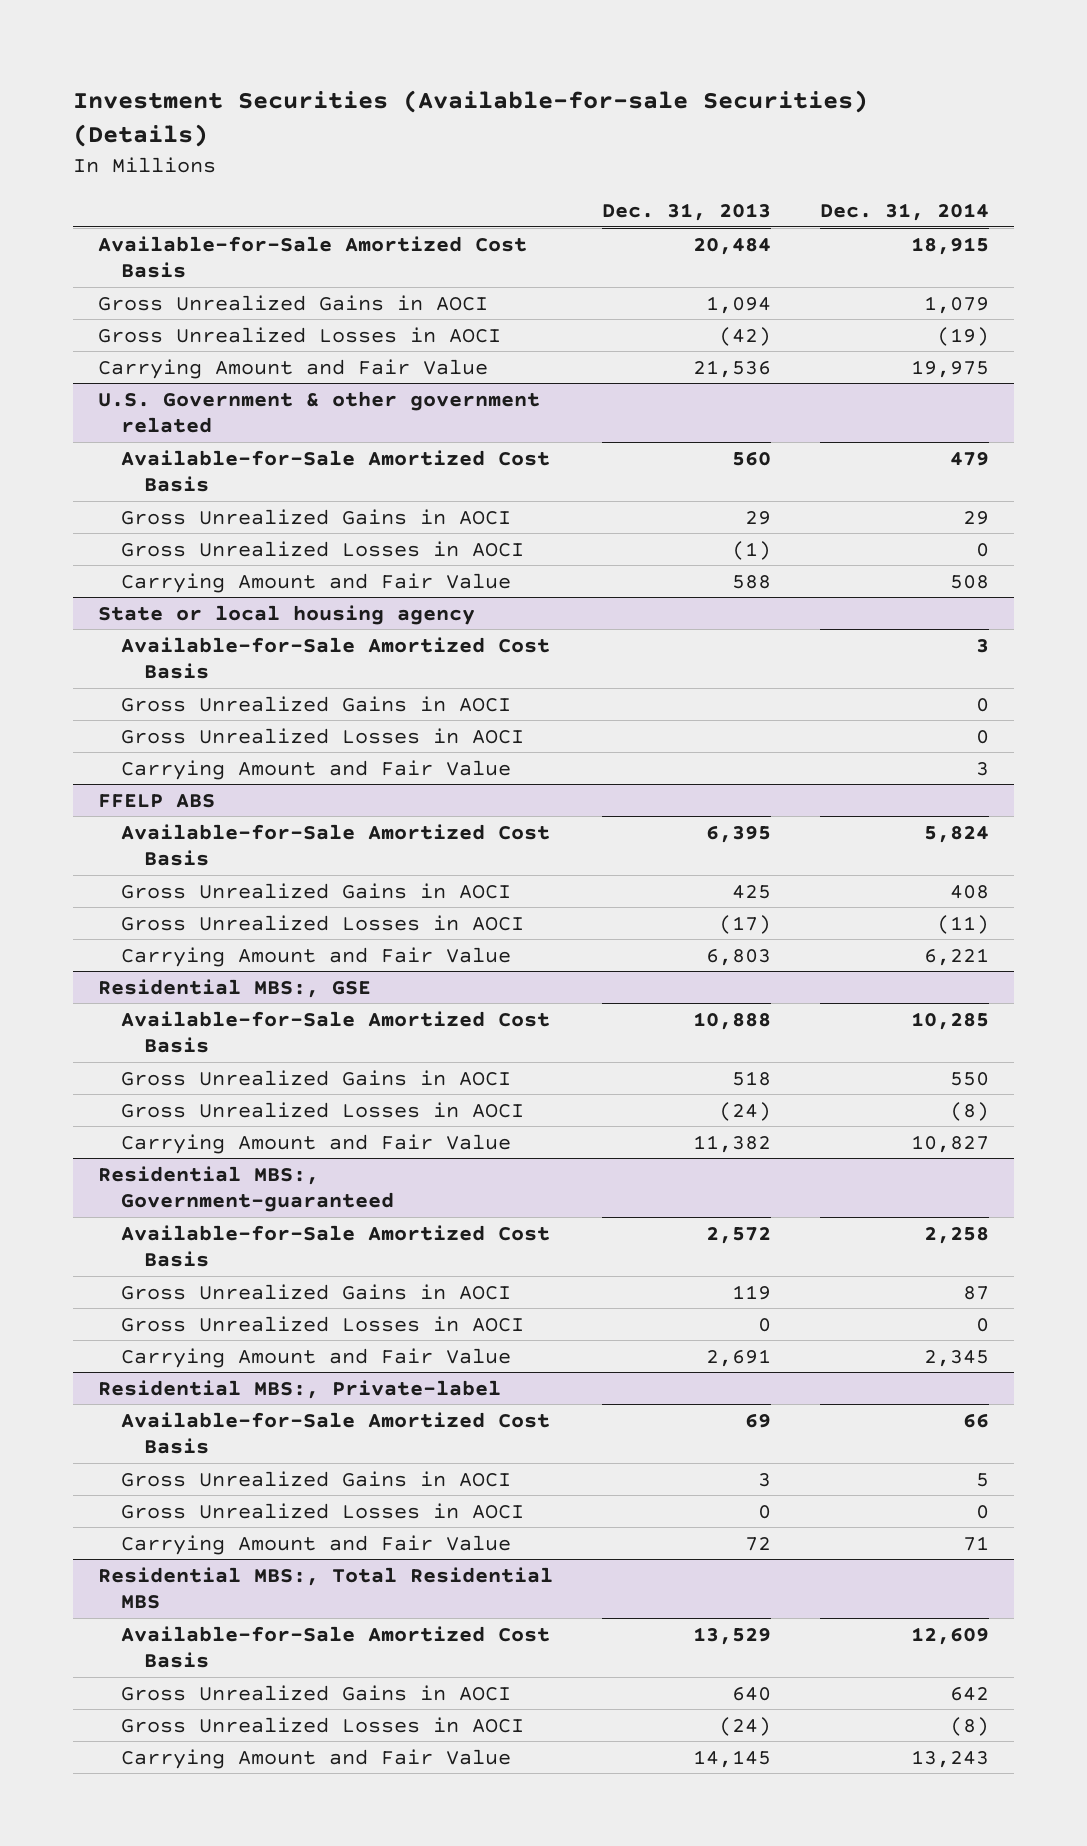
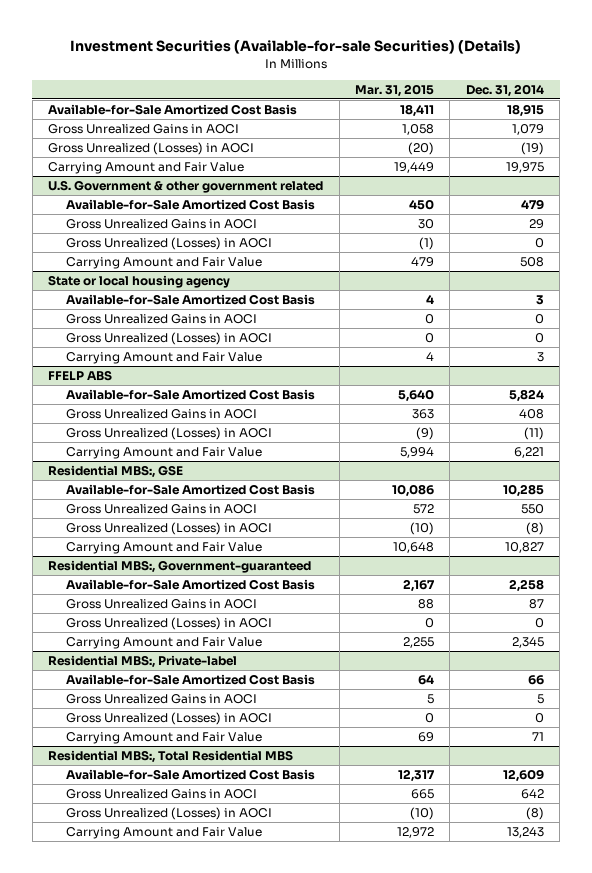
- | Dec. 31, 2013 | Dec. 31, 2014
+ | Mar. 31, 2015 | Dec. 31, 2014
- Gross Unrealized Losses in AOCI | (42) | (19)
+ Gross Unrealized (Losses) in AOCI | (20) | (19)
@ U.S. Government & other government related
- Gross Unrealized Losses in AOCI | (1) | 0
+ Gross Unrealized (Losses) in AOCI | (1) | 0
@ State or local housing agency
- Gross Unrealized Losses in AOCI | | 0
+ Gross Unrealized (Losses) in AOCI | 0 | 0
@ FFELP ABS
- Gross Unrealized Losses in AOCI | (17) | (11)
+ Gross Unrealized (Losses) in AOCI | (9) | (11)
@ Residential MBS:, GSE
- Gross Unrealized Losses in AOCI | (24) | (8)
+ Gross Unrealized (Losses) in AOCI | (10) | (8)
@ Residential MBS:, Government-guaranteed
- Gross Unrealized Losses in AOCI | 0 | 0
+ Gross Unrealized (Losses) in AOCI | 0 | 0
@ Residential MBS:, Private-label
- Gross Unrealized Losses in AOCI | 0 | 0
+ Gross Unrealized (Losses) in AOCI | 0 | 0
@ Residential MBS:, Total Residential MBS
- Gross Unrealized Losses in AOCI | (24) | (8)
+ Gross Unrealized (Losses) in AOCI | (10) | (8)

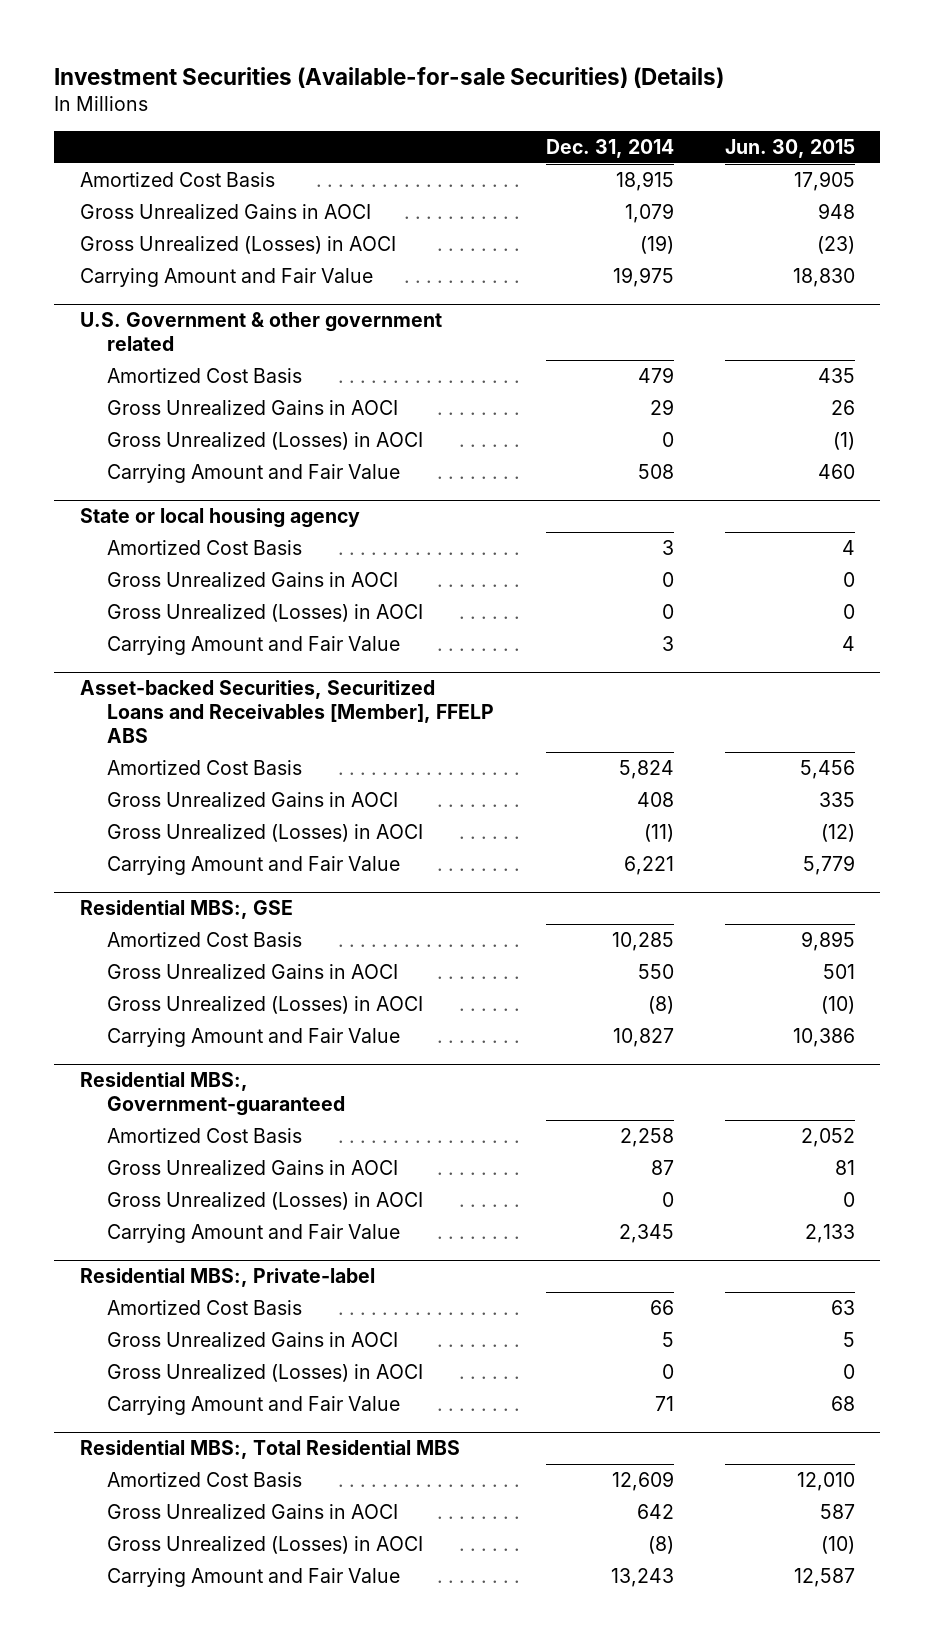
- | Mar. 31, 2015 | Dec. 31, 2014
+ | Dec. 31, 2014 | Jun. 30, 2015
- Available-for-Sale Amortized Cost Basis | 18,411 | 18,915
+ Amortized Cost Basis | 18,915 | 17,905
@ U.S. Government & other government related
- Available-for-Sale Amortized Cost Basis | 450 | 479
+ Amortized Cost Basis | 479 | 435
@ State or local housing agency
- Available-for-Sale Amortized Cost Basis | 4 | 3
+ Amortized Cost Basis | 3 | 4
- FFELP ABS
- Available-for-Sale Amortized Cost Basis | 5,640 | 5,824
+ Asset-backed Securities, Securitized Loans and Receivables [Member], FFELP ABS
+ Amortized Cost Basis | 5,824 | 5,456
@ Residential MBS:, GSE
- Available-for-Sale Amortized Cost Basis | 10,086 | 10,285
+ Amortized Cost Basis | 10,285 | 9,895
@ Residential MBS:, Government-guaranteed
- Available-for-Sale Amortized Cost Basis | 2,167 | 2,258
+ Amortized Cost Basis | 2,258 | 2,052
@ Residential MBS:, Private-label
- Available-for-Sale Amortized Cost Basis | 64 | 66
+ Amortized Cost Basis | 66 | 63
@ Residential MBS:, Total Residential MBS
- Available-for-Sale Amortized Cost Basis | 12,317 | 12,609
+ Amortized Cost Basis | 12,609 | 12,010

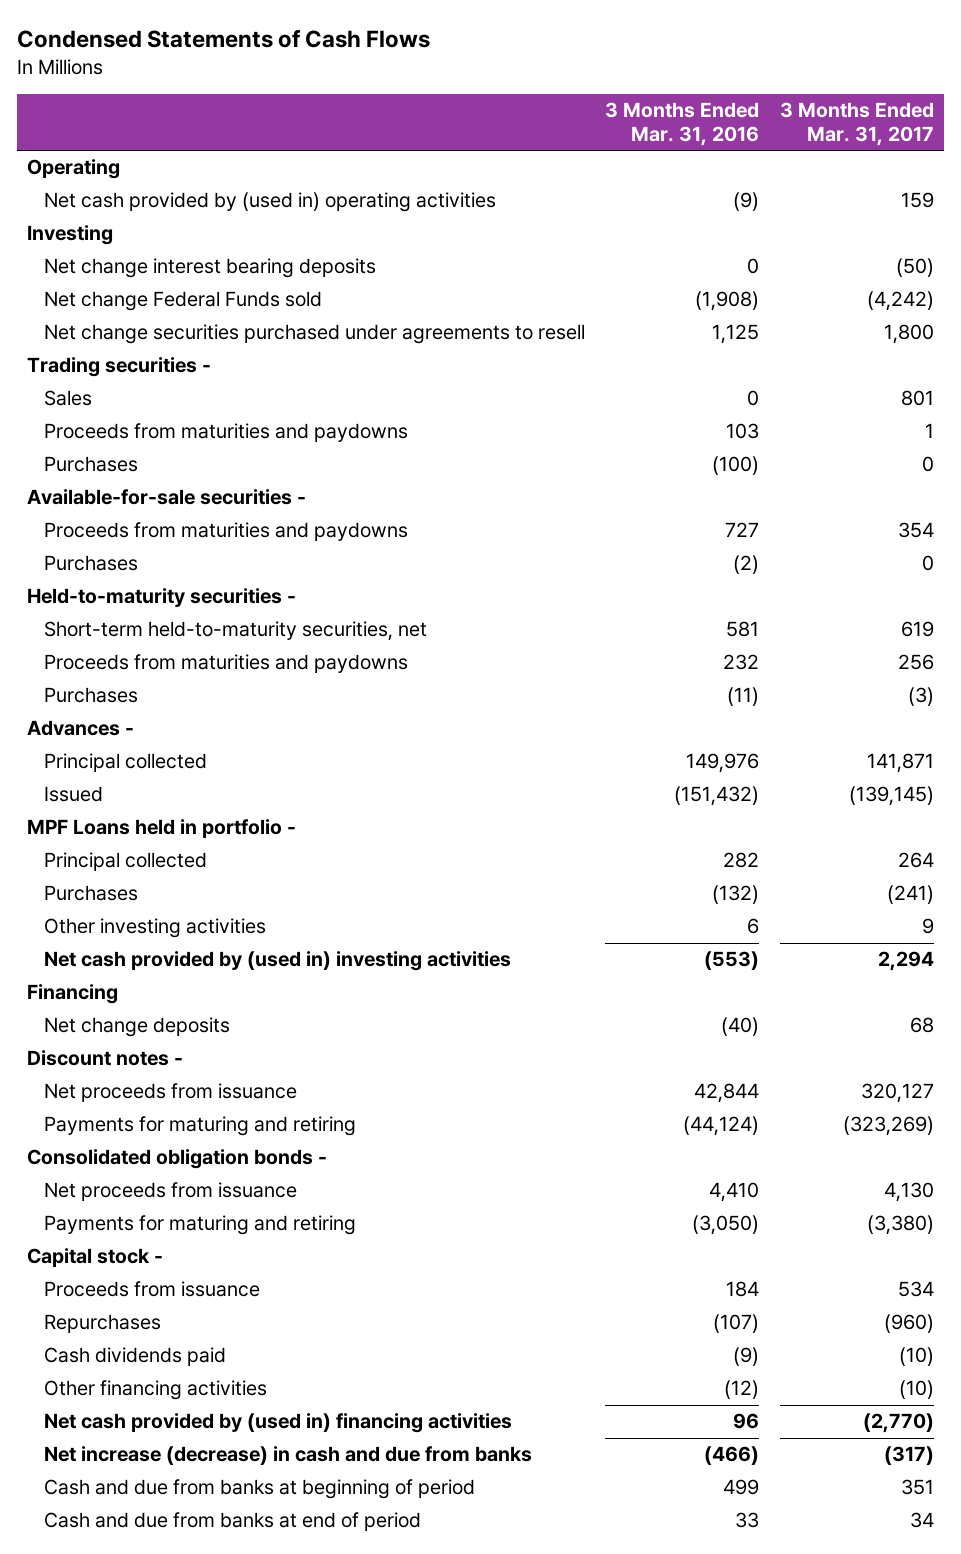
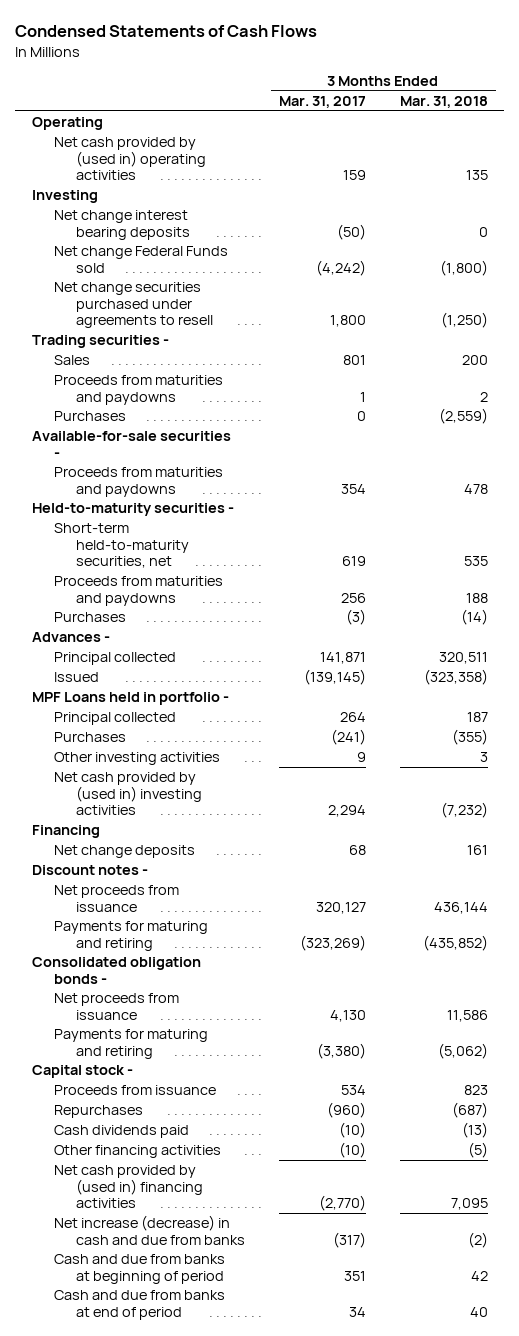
- | 3 Months Ended Mar. 31, 2016 | 3 Months Ended Mar. 31, 2017
+ | 3 Months Ended Mar. 31, 2017 | 3 Months Ended Mar. 31, 2018
- Purchases | (2) | 0

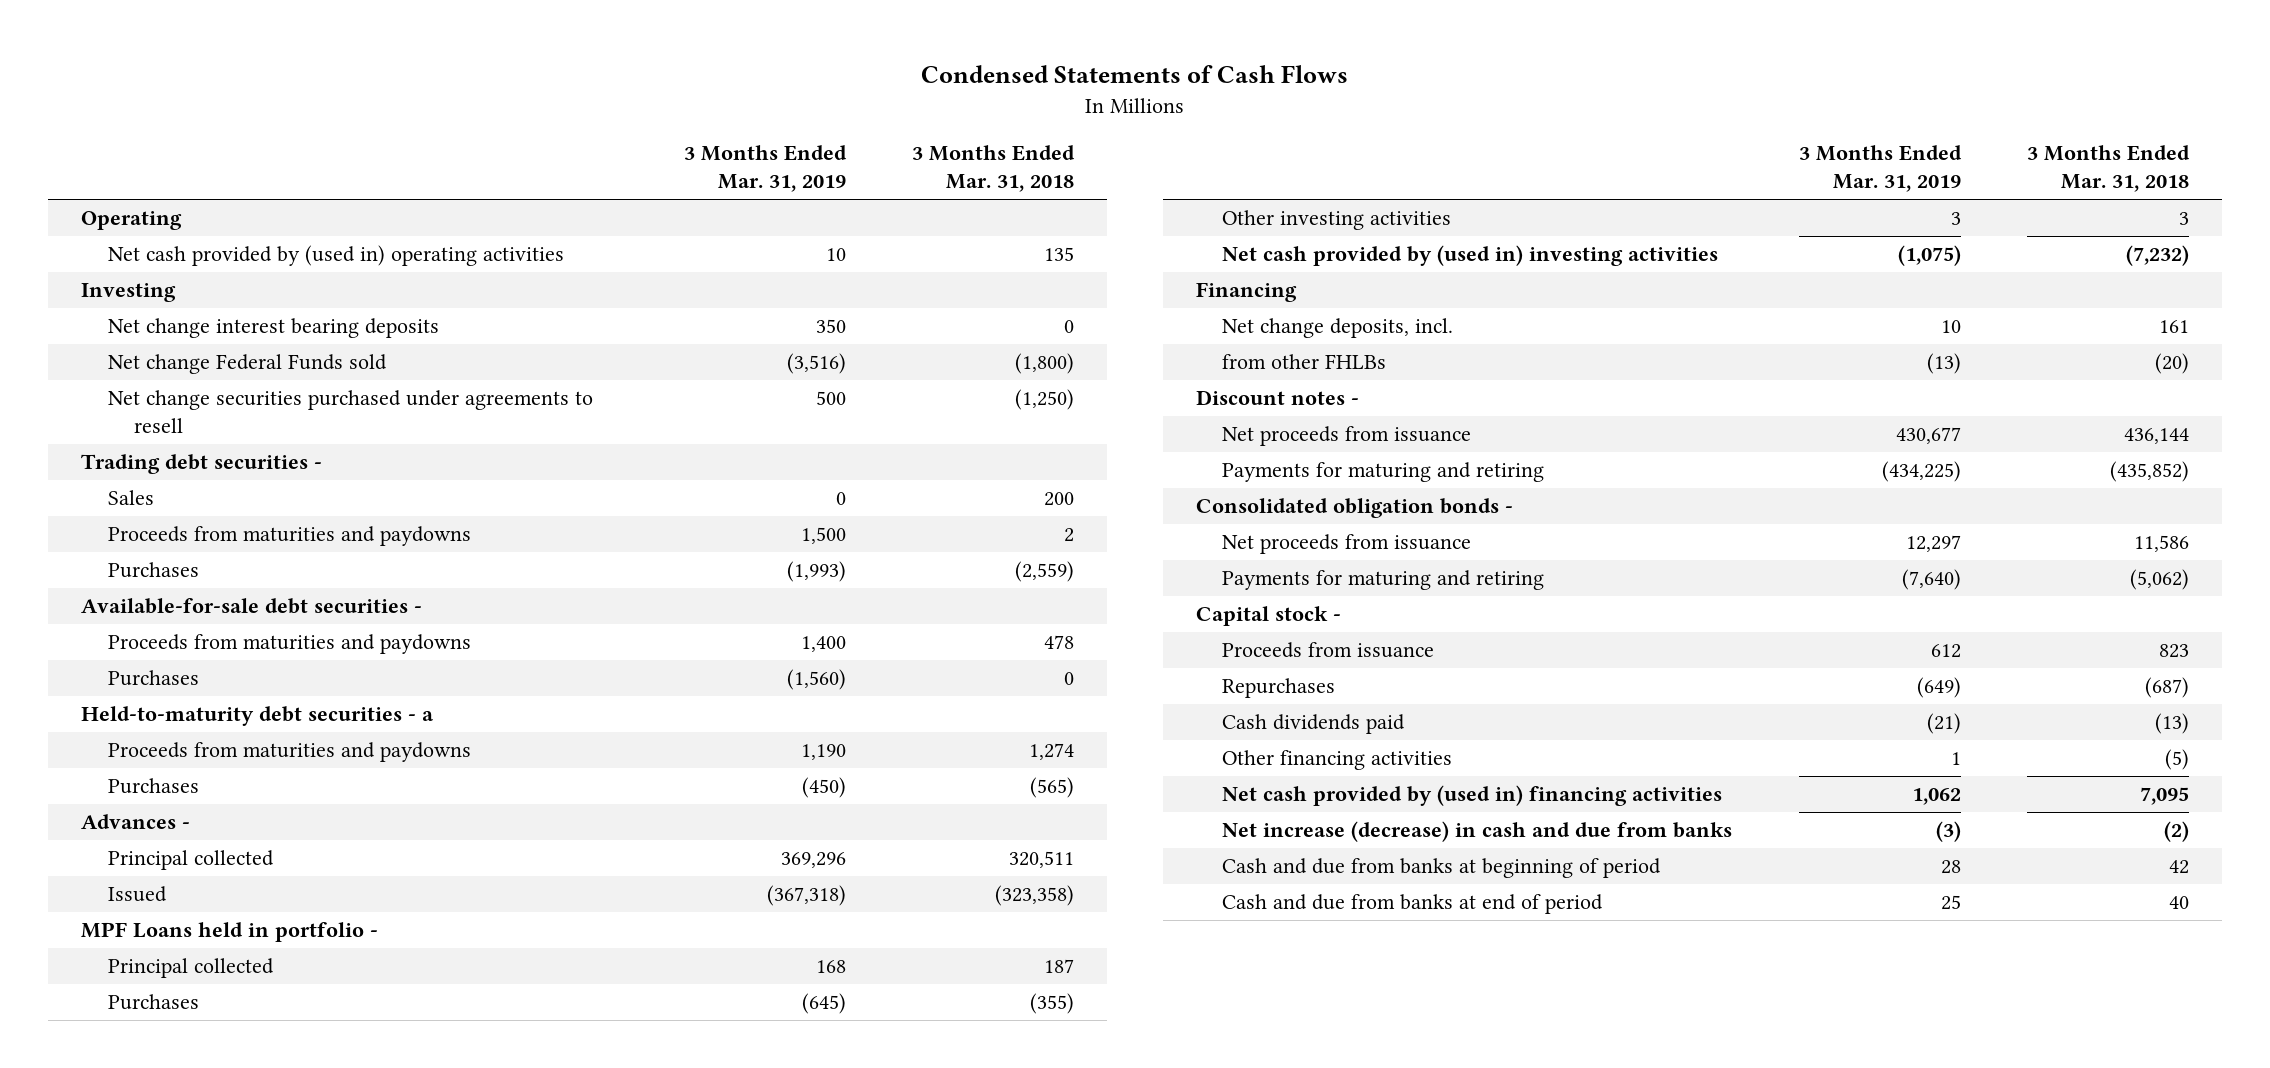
- | 3 Months Ended Mar. 31, 2017 | 3 Months Ended Mar. 31, 2018
+ | 3 Months Ended Mar. 31, 2019 | 3 Months Ended Mar. 31, 2018
- Trading securities -
+ Trading debt securities -
- Available-for-sale securities -
+ Available-for-sale debt securities -
- Held-to-maturity securities -
- Short-term held-to-maturity securities, net | 619 | 535
- Proceeds from maturities and paydowns | 256 | 188
- Purchases | (3) | (14)
+ Purchases | (1,560) | 0
+ Held-to-maturity debt securities - a
+ Proceeds from maturities and paydowns | 1,190 | 1,274
+ Purchases | (450) | (565)
- Net change deposits | 68 | 161
+ Net change deposits, incl. | 10 | 161
+ from other FHLBs | (13) | (20)

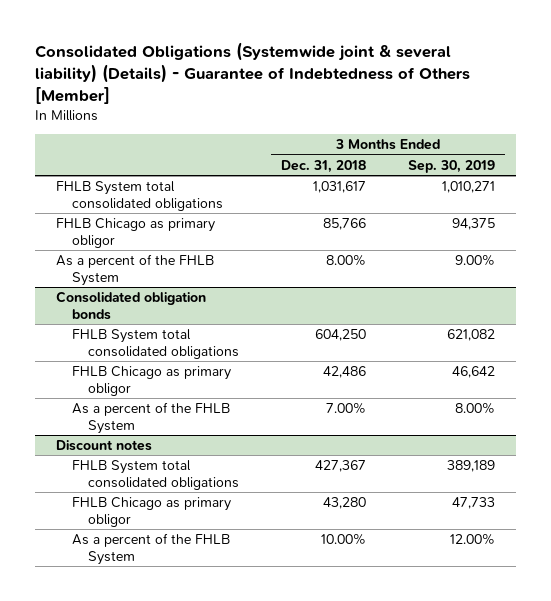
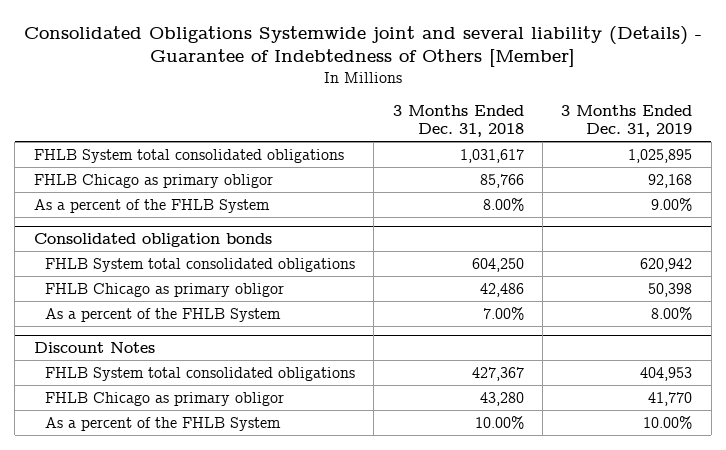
- Consolidated Obligations (Systemwide joint & several liability) (Details) - Guarantee of Indebtedness of Others [Member]
+ Consolidated Obligations Systemwide joint and several liability (Details) - Guarantee of Indebtedness of Others [Member]
- | 3 Months Ended Dec. 31, 2018 | 3 Months Ended Sep. 30, 2019
+ | 3 Months Ended Dec. 31, 2018 | 3 Months Ended Dec. 31, 2019
- Discount notes
+ Discount Notes

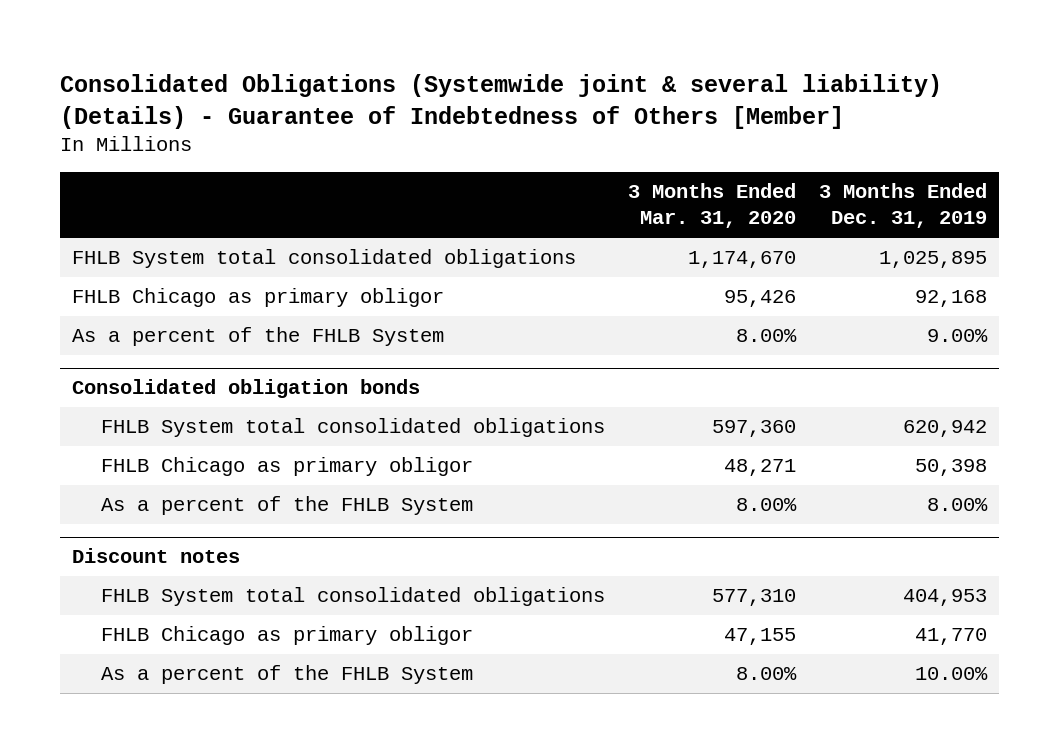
- Consolidated Obligations Systemwide joint and several liability (Details) - Guarantee of Indebtedness of Others [Member]
+ Consolidated Obligations (Systemwide joint & several liability) (Details) - Guarantee of Indebtedness of Others [Member]
- | 3 Months Ended Dec. 31, 2018 | 3 Months Ended Dec. 31, 2019
+ | 3 Months Ended Mar. 31, 2020 | 3 Months Ended Dec. 31, 2019
- Discount Notes
+ Discount notes

